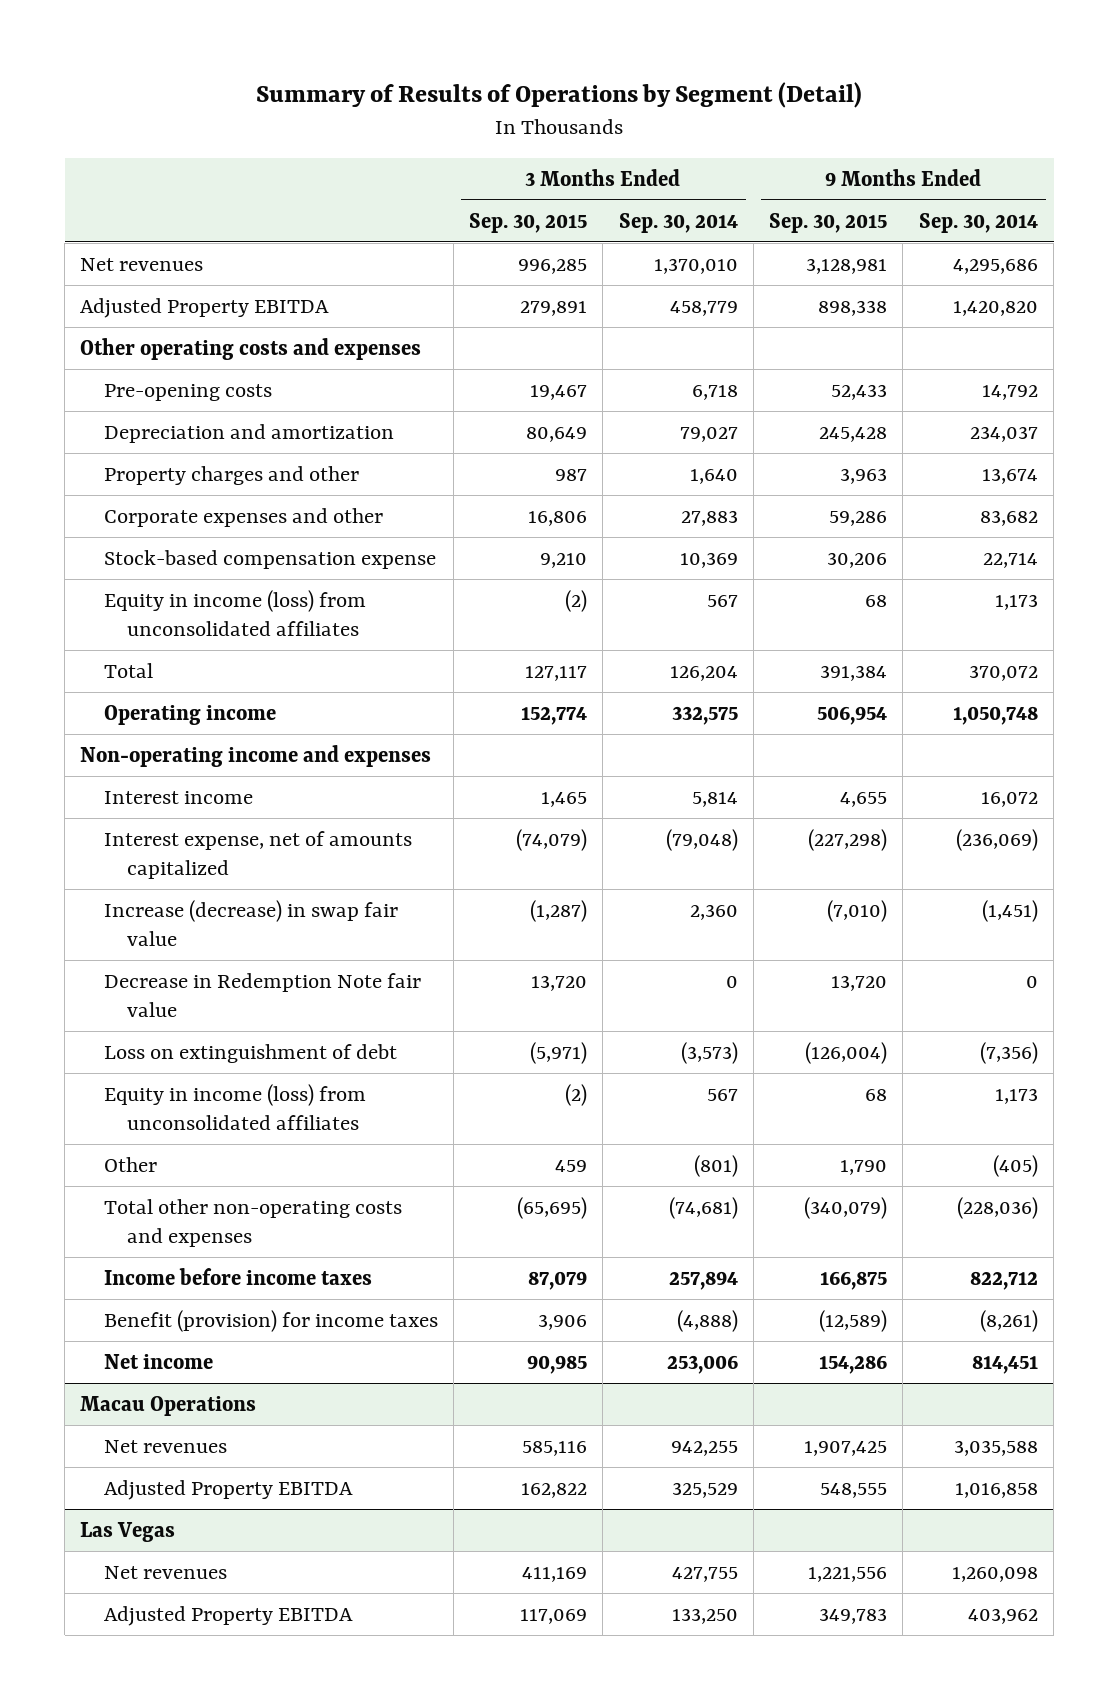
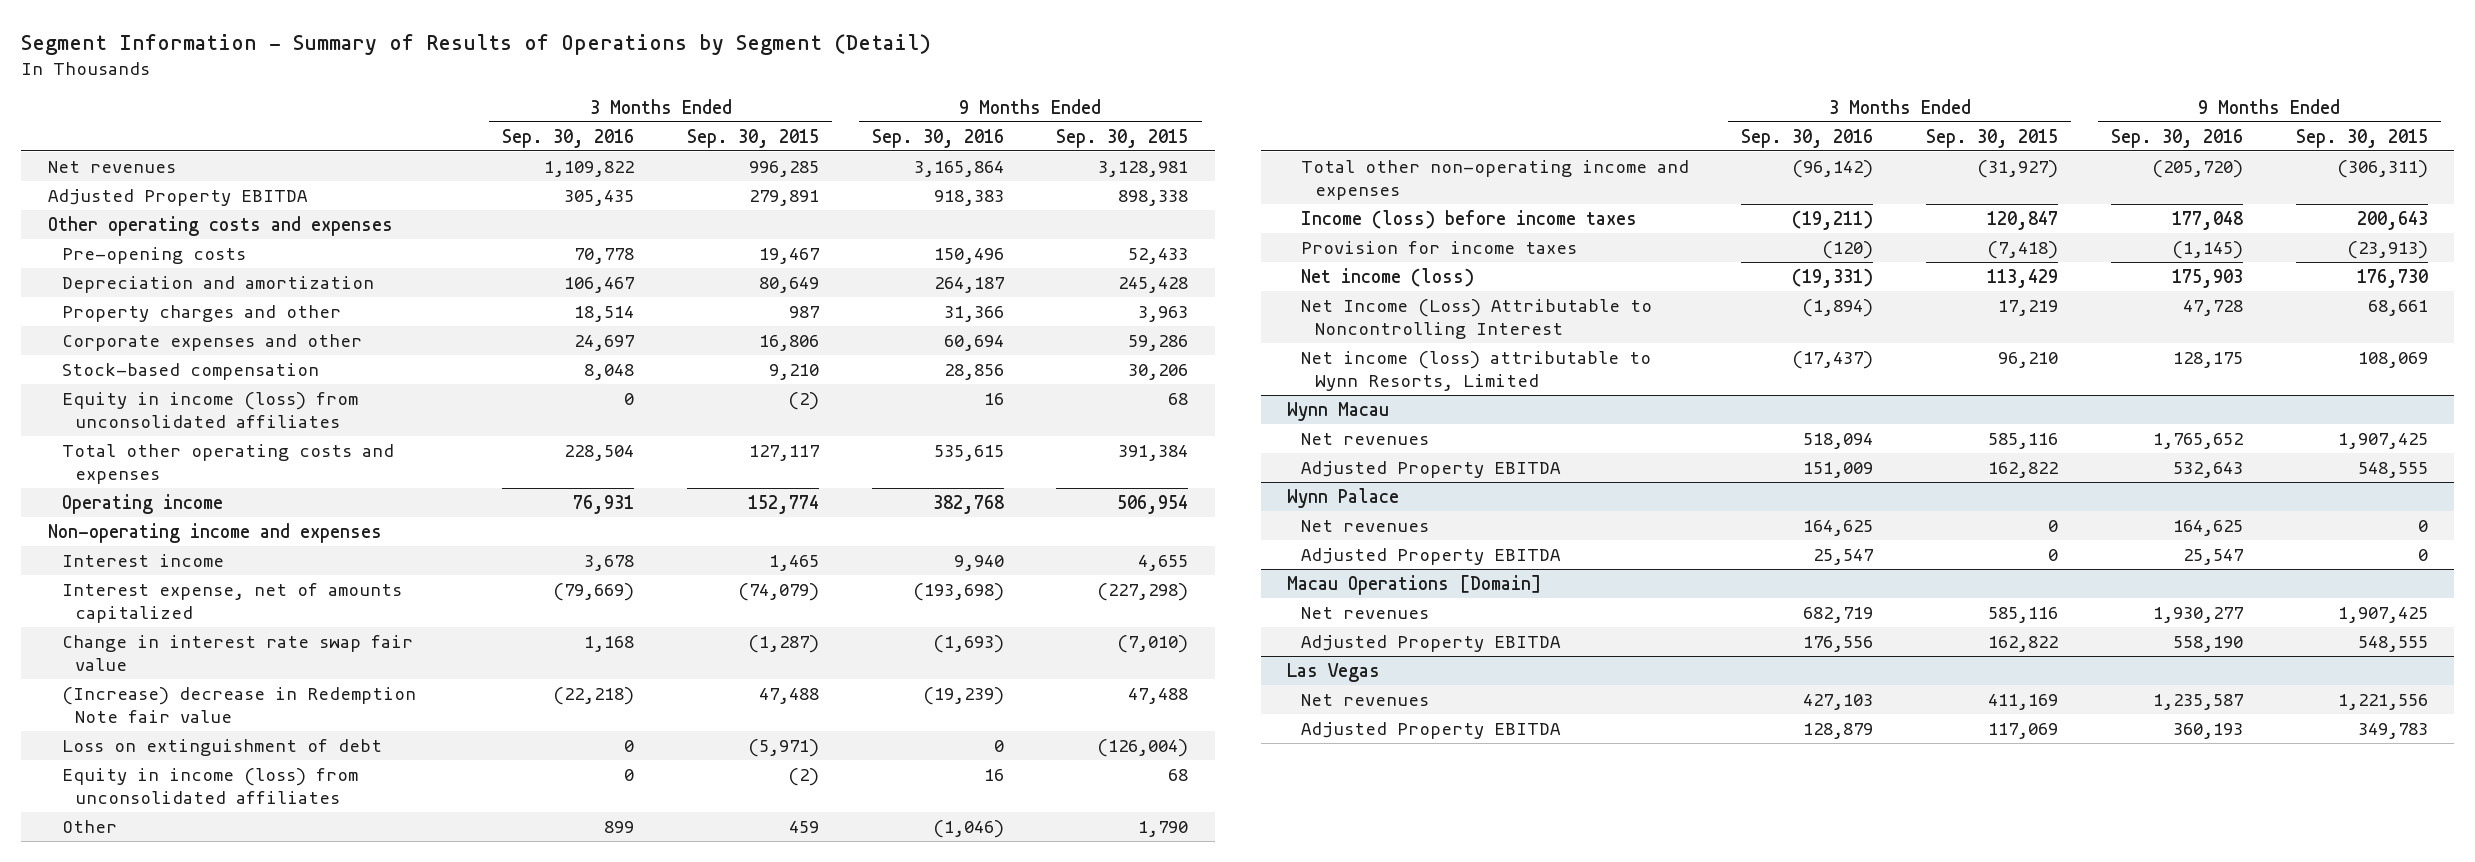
- Summary of Results of Operations by Segment (Detail)
+ Segment Information - Summary of Results of Operations by Segment (Detail)
- | 3 Months Ended Sep. 30, 2015 | 3 Months Ended Sep. 30, 2014 | 9 Months Ended Sep. 30, 2015 | 9 Months Ended Sep. 30, 2014
+ | 3 Months Ended Sep. 30, 2016 | 3 Months Ended Sep. 30, 2015 | 9 Months Ended Sep. 30, 2016 | 9 Months Ended Sep. 30, 2015
- Stock-based compensation expense | 9,210 | 10,369 | 30,206 | 22,714
+ Stock-based compensation | 8,048 | 9,210 | 28,856 | 30,206
- Total | 127,117 | 126,204 | 391,384 | 370,072
+ Total other operating costs and expenses | 228,504 | 127,117 | 535,615 | 391,384
- Increase (decrease) in swap fair value | (1,287) | 2,360 | (7,010) | (1,451)
- Decrease in Redemption Note fair value | 13,720 | 0 | 13,720 | 0
+ Change in interest rate swap fair value | 1,168 | (1,287) | (1,693) | (7,010)
+ (Increase) decrease in Redemption Note fair value | (22,218) | 47,488 | (19,239) | 47,488
- Total other non-operating costs and expenses | (65,695) | (74,681) | (340,079) | (228,036)
- Income before income taxes | 87,079 | 257,894 | 166,875 | 822,712
- Benefit (provision) for income taxes | 3,906 | (4,888) | (12,589) | (8,261)
- Net income | 90,985 | 253,006 | 154,286 | 814,451
- Macau Operations
+ Total other non-operating income and expenses | (96,142) | (31,927) | (205,720) | (306,311)
+ Income (loss) before income taxes | (19,211) | 120,847 | 177,048 | 200,643
+ Provision for income taxes | (120) | (7,418) | (1,145) | (23,913)
+ Net income (loss) | (19,331) | 113,429 | 175,903 | 176,730
+ Net Income (Loss) Attributable to Noncontrolling Interest | (1,894) | 17,219 | 47,728 | 68,661
+ Net income (loss) attributable to Wynn Resorts, Limited | (17,437) | 96,210 | 128,175 | 108,069
+ Wynn Macau
+ Wynn Palace
+ Net revenues | 164,625 | 0 | 164,625 | 0
+ Adjusted Property EBITDA | 25,547 | 0 | 25,547 | 0
+ Macau Operations [Domain]
+ Net revenues | 682,719 | 585,116 | 1,930,277 | 1,907,425
+ Adjusted Property EBITDA | 176,556 | 162,822 | 558,190 | 548,555

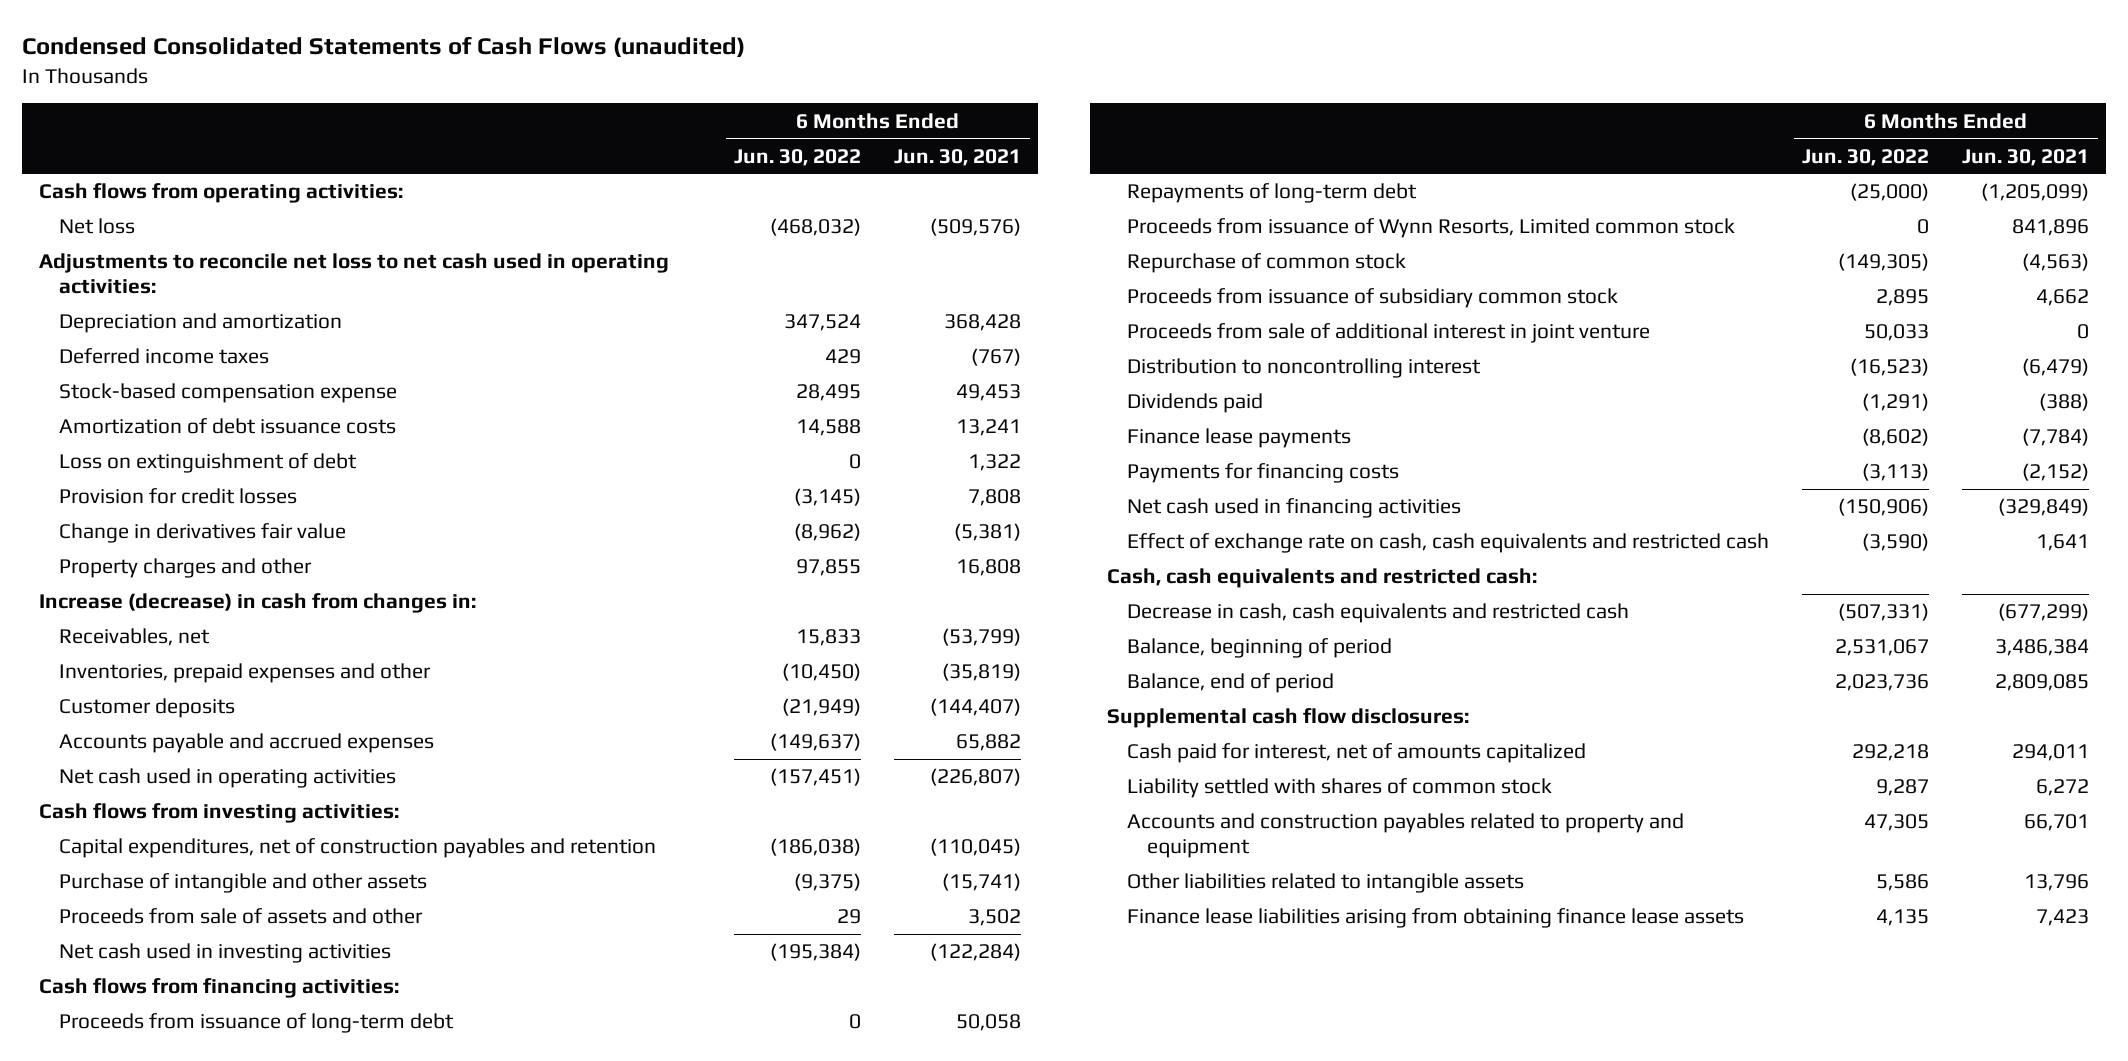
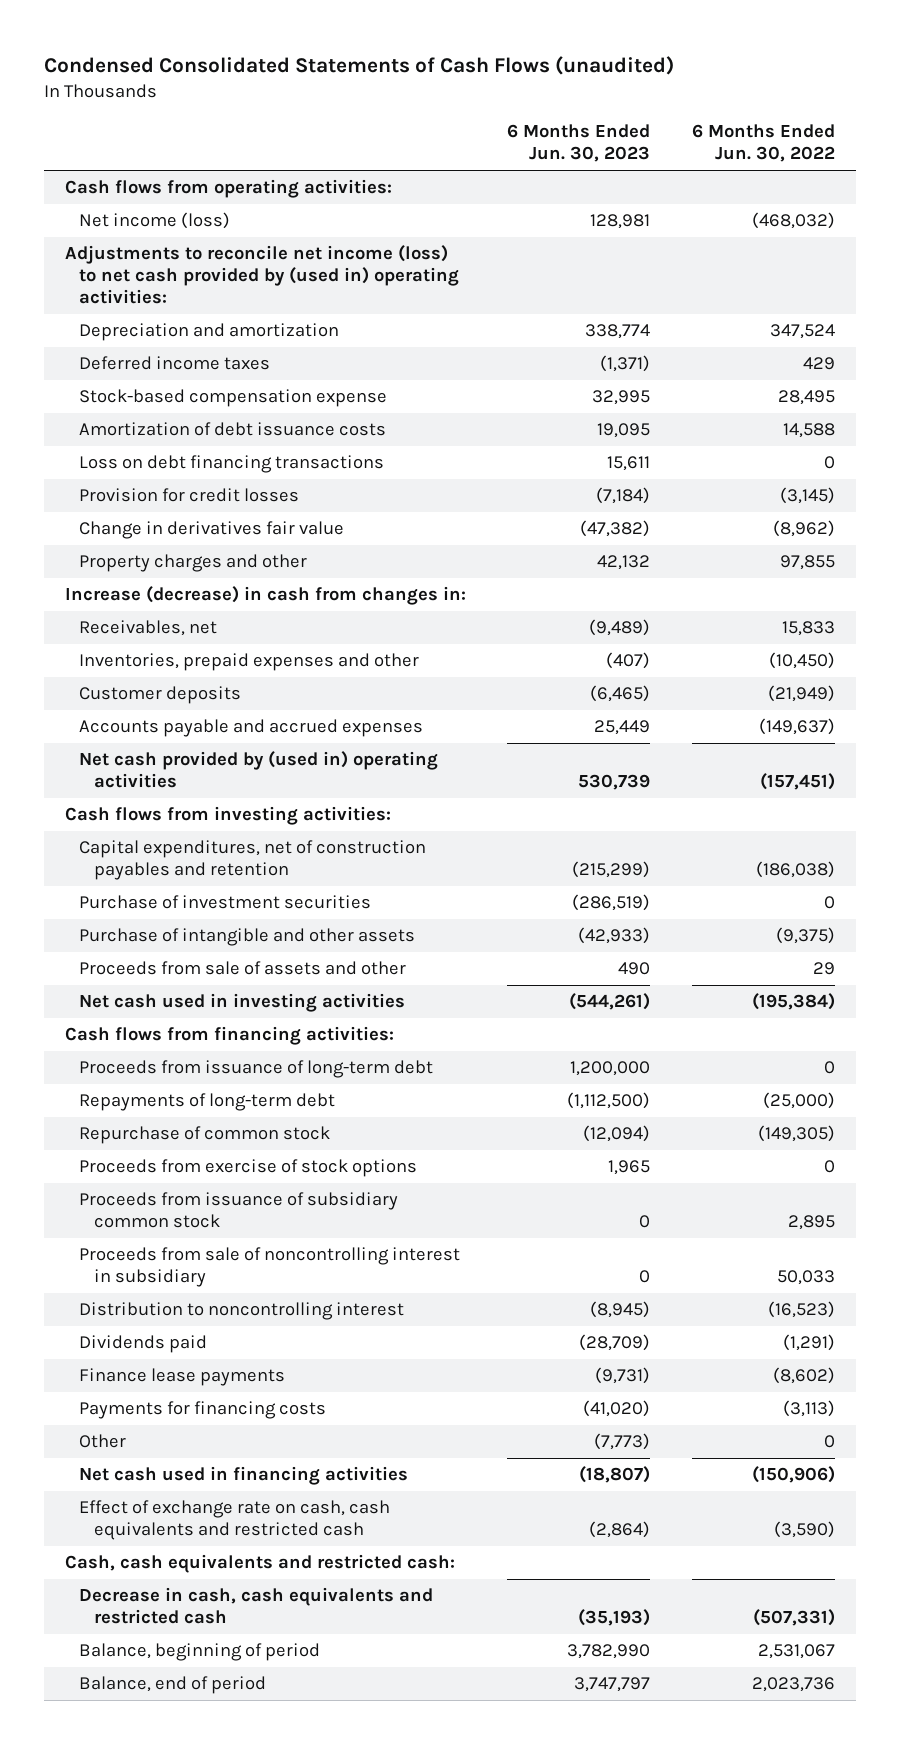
- | 6 Months Ended Jun. 30, 2022 | 6 Months Ended Jun. 30, 2021
+ | 6 Months Ended Jun. 30, 2023 | 6 Months Ended Jun. 30, 2022
- Net loss | (468,032) | (509,576)
- Adjustments to reconcile net loss to net cash used in operating activities:
+ Net income (loss) | 128,981 | (468,032)
+ Adjustments to reconcile net income (loss) to net cash provided by (used in) operating activities:
- Loss on extinguishment of debt | 0 | 1,322
+ Loss on debt financing transactions | 15,611 | 0
- Net cash used in operating activities | (157,451) | (226,807)
+ Net cash provided by (used in) operating activities | 530,739 | (157,451)
+ Purchase of investment securities | (286,519) | 0
- Proceeds from issuance of Wynn Resorts, Limited common stock | 0 | 841,896
+ Proceeds from exercise of stock options | 1,965 | 0
- Proceeds from sale of additional interest in joint venture | 50,033 | 0
+ Proceeds from sale of noncontrolling interest in subsidiary | 0 | 50,033
+ Other | (7,773) | 0
- Supplemental cash flow disclosures:
- Cash paid for interest, net of amounts capitalized | 292,218 | 294,011
- Liability settled with shares of common stock | 9,287 | 6,272
- Accounts and construction payables related to property and equipment | 47,305 | 66,701
- Other liabilities related to intangible assets | 5,586 | 13,796
- Finance lease liabilities arising from obtaining finance lease assets | 4,135 | 7,423

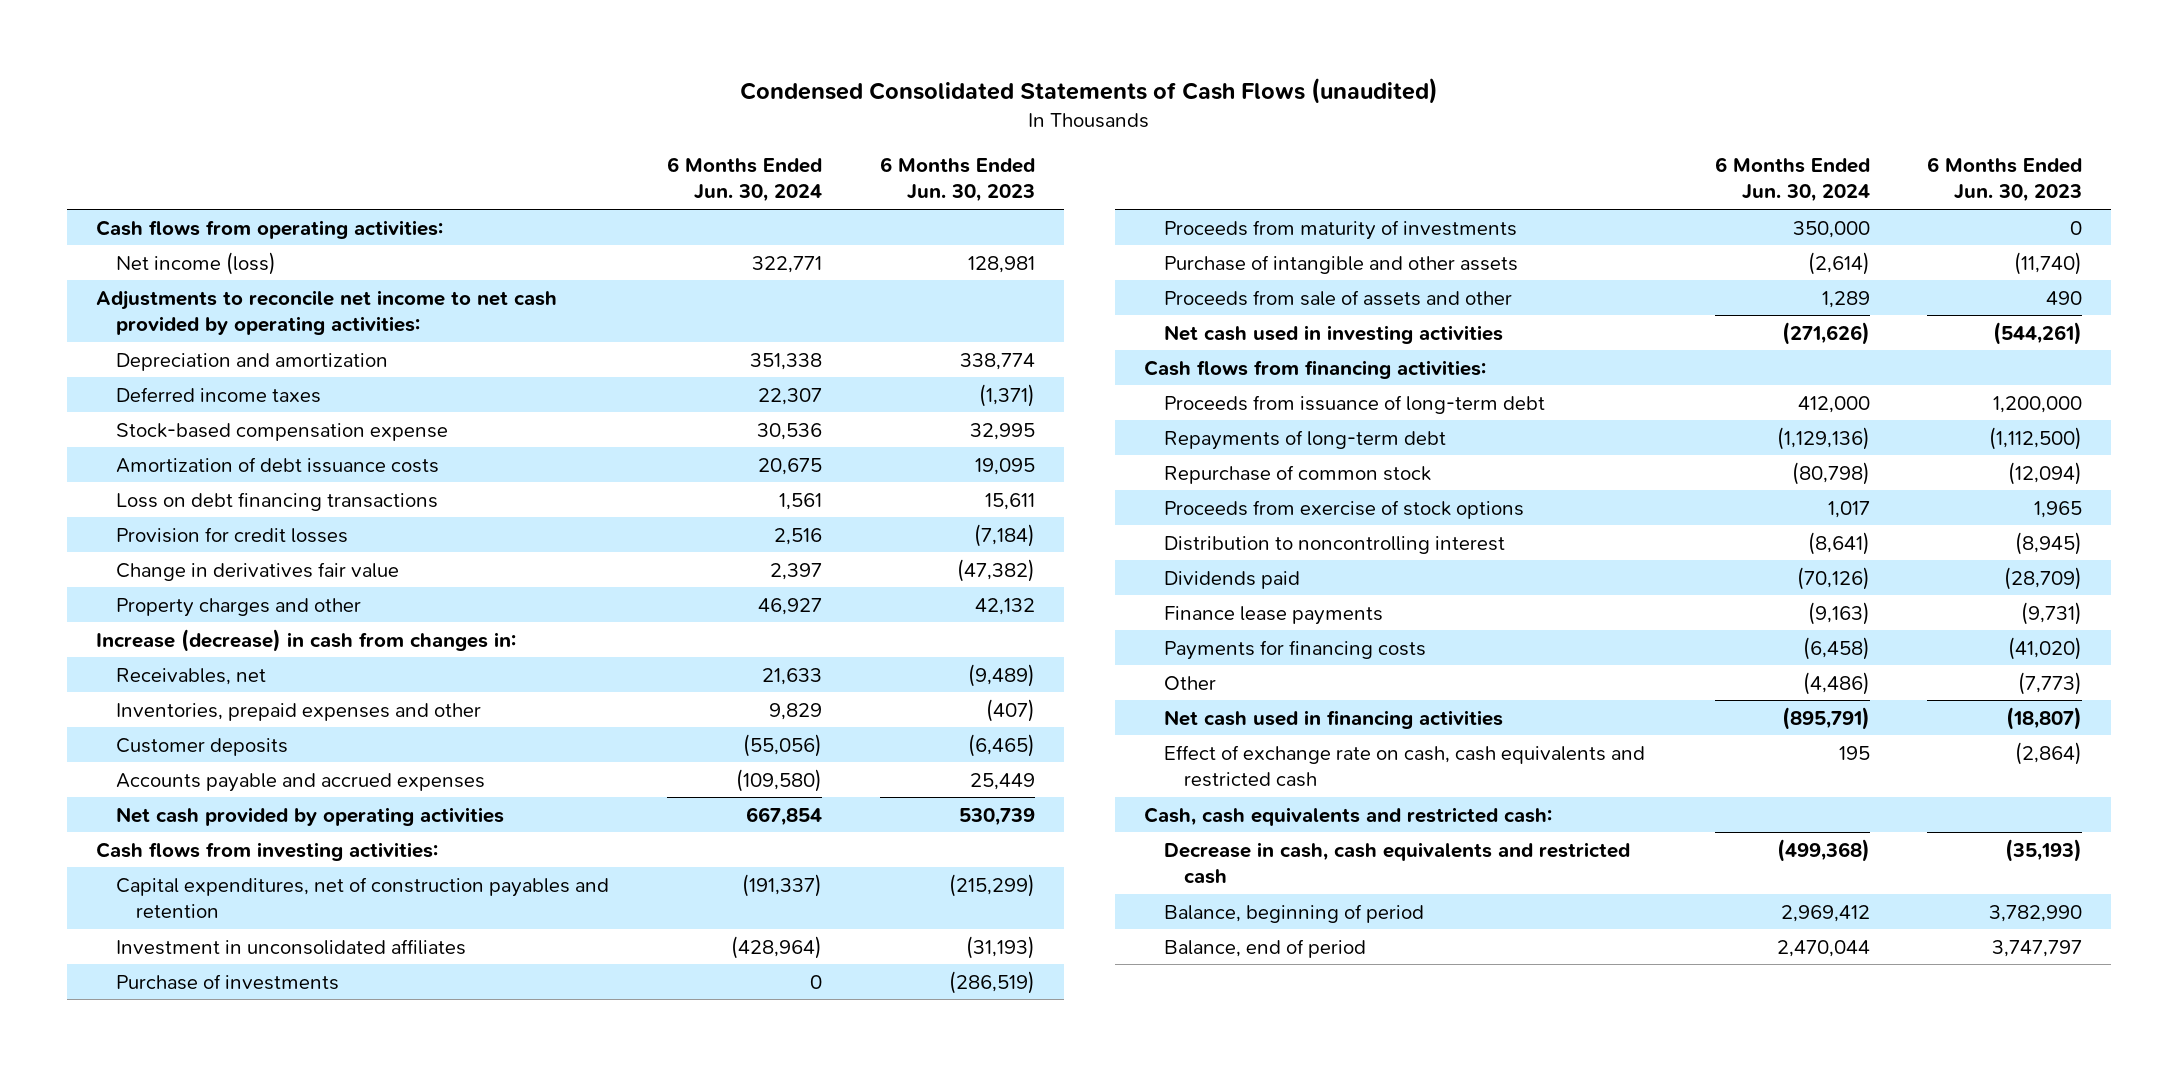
- | 6 Months Ended Jun. 30, 2023 | 6 Months Ended Jun. 30, 2022
+ | 6 Months Ended Jun. 30, 2024 | 6 Months Ended Jun. 30, 2023
- Adjustments to reconcile net income (loss) to net cash provided by (used in) operating activities:
+ Adjustments to reconcile net income to net cash provided by operating activities:
- Net cash provided by (used in) operating activities | 530,739 | (157,451)
+ Net cash provided by operating activities | 667,854 | 530,739
- Purchase of investment securities | (286,519) | 0
- Purchase of intangible and other assets | (42,933) | (9,375)
+ Investment in unconsolidated affiliates | (428,964) | (31,193)
+ Purchase of investments | 0 | (286,519)
+ Proceeds from maturity of investments | 350,000 | 0
+ Purchase of intangible and other assets | (2,614) | (11,740)
- Proceeds from issuance of subsidiary common stock | 0 | 2,895
- Proceeds from sale of noncontrolling interest in subsidiary | 0 | 50,033

